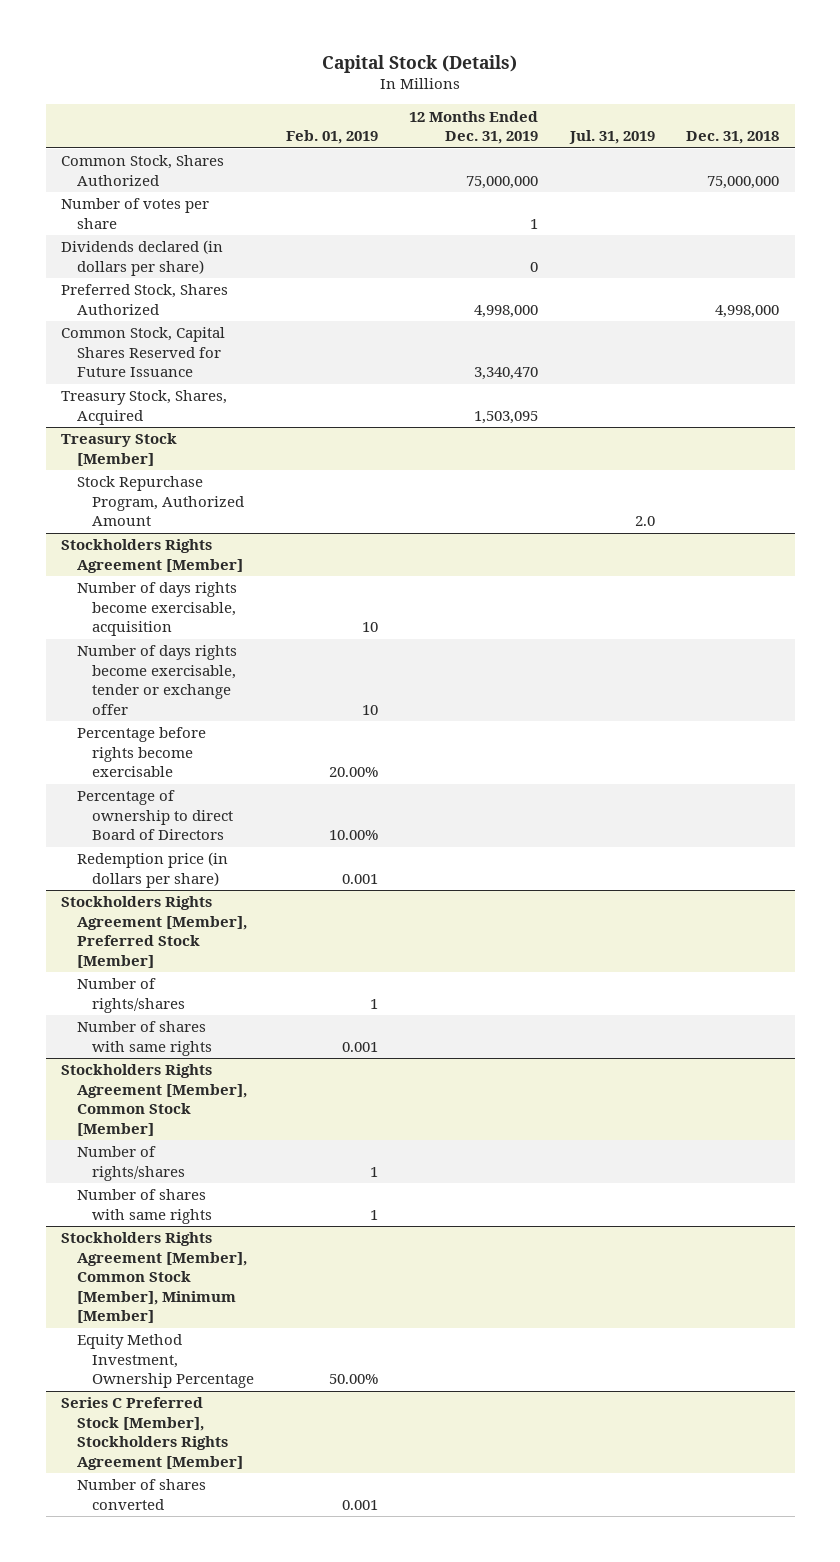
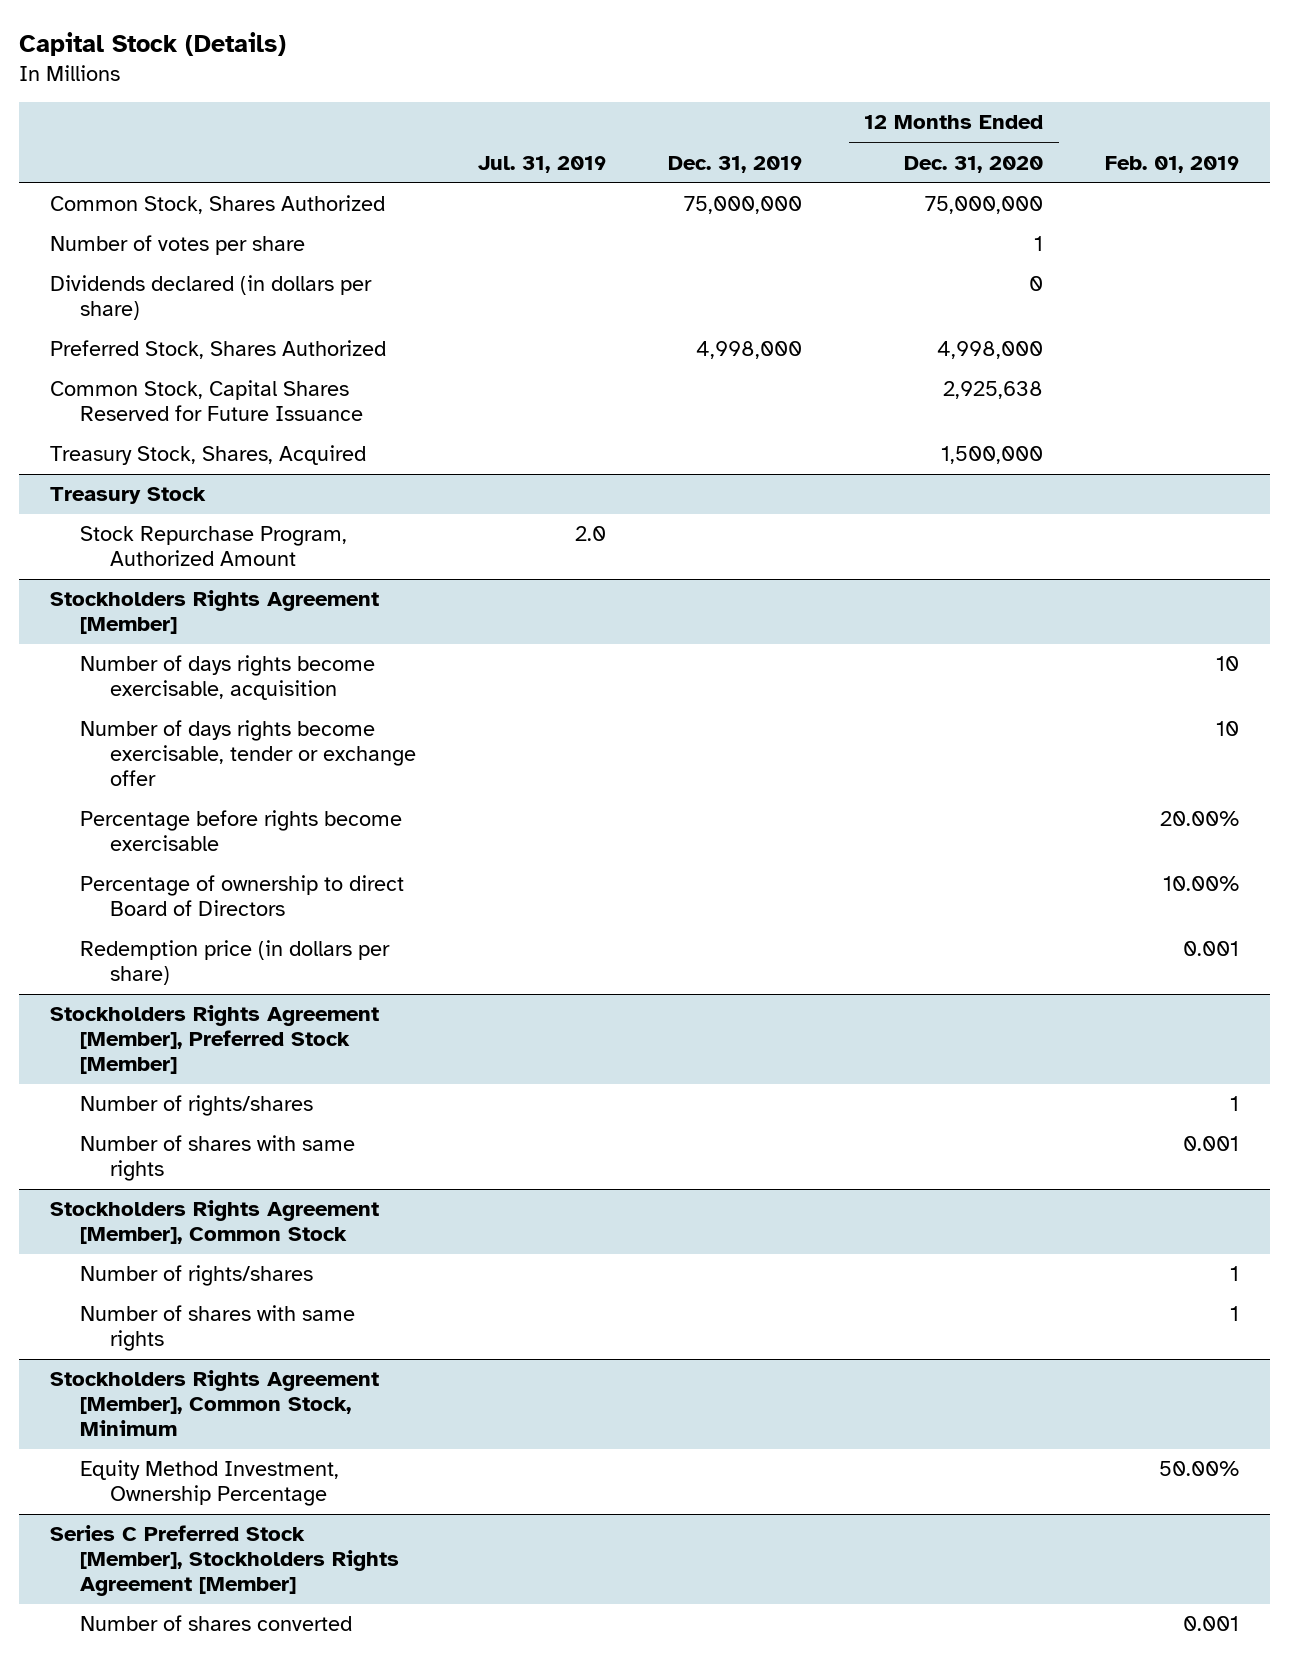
- | Feb. 01, 2019 | 12 Months Ended Dec. 31, 2019 | Jul. 31, 2019 | Dec. 31, 2018
+ | Jul. 31, 2019 | Dec. 31, 2019 | 12 Months Ended Dec. 31, 2020 | Feb. 01, 2019
- Treasury Stock [Member]
+ Treasury Stock
- Stockholders Rights Agreement [Member], Common Stock [Member]
+ Stockholders Rights Agreement [Member], Common Stock
- Stockholders Rights Agreement [Member], Common Stock [Member], Minimum [Member]
+ Stockholders Rights Agreement [Member], Common Stock, Minimum

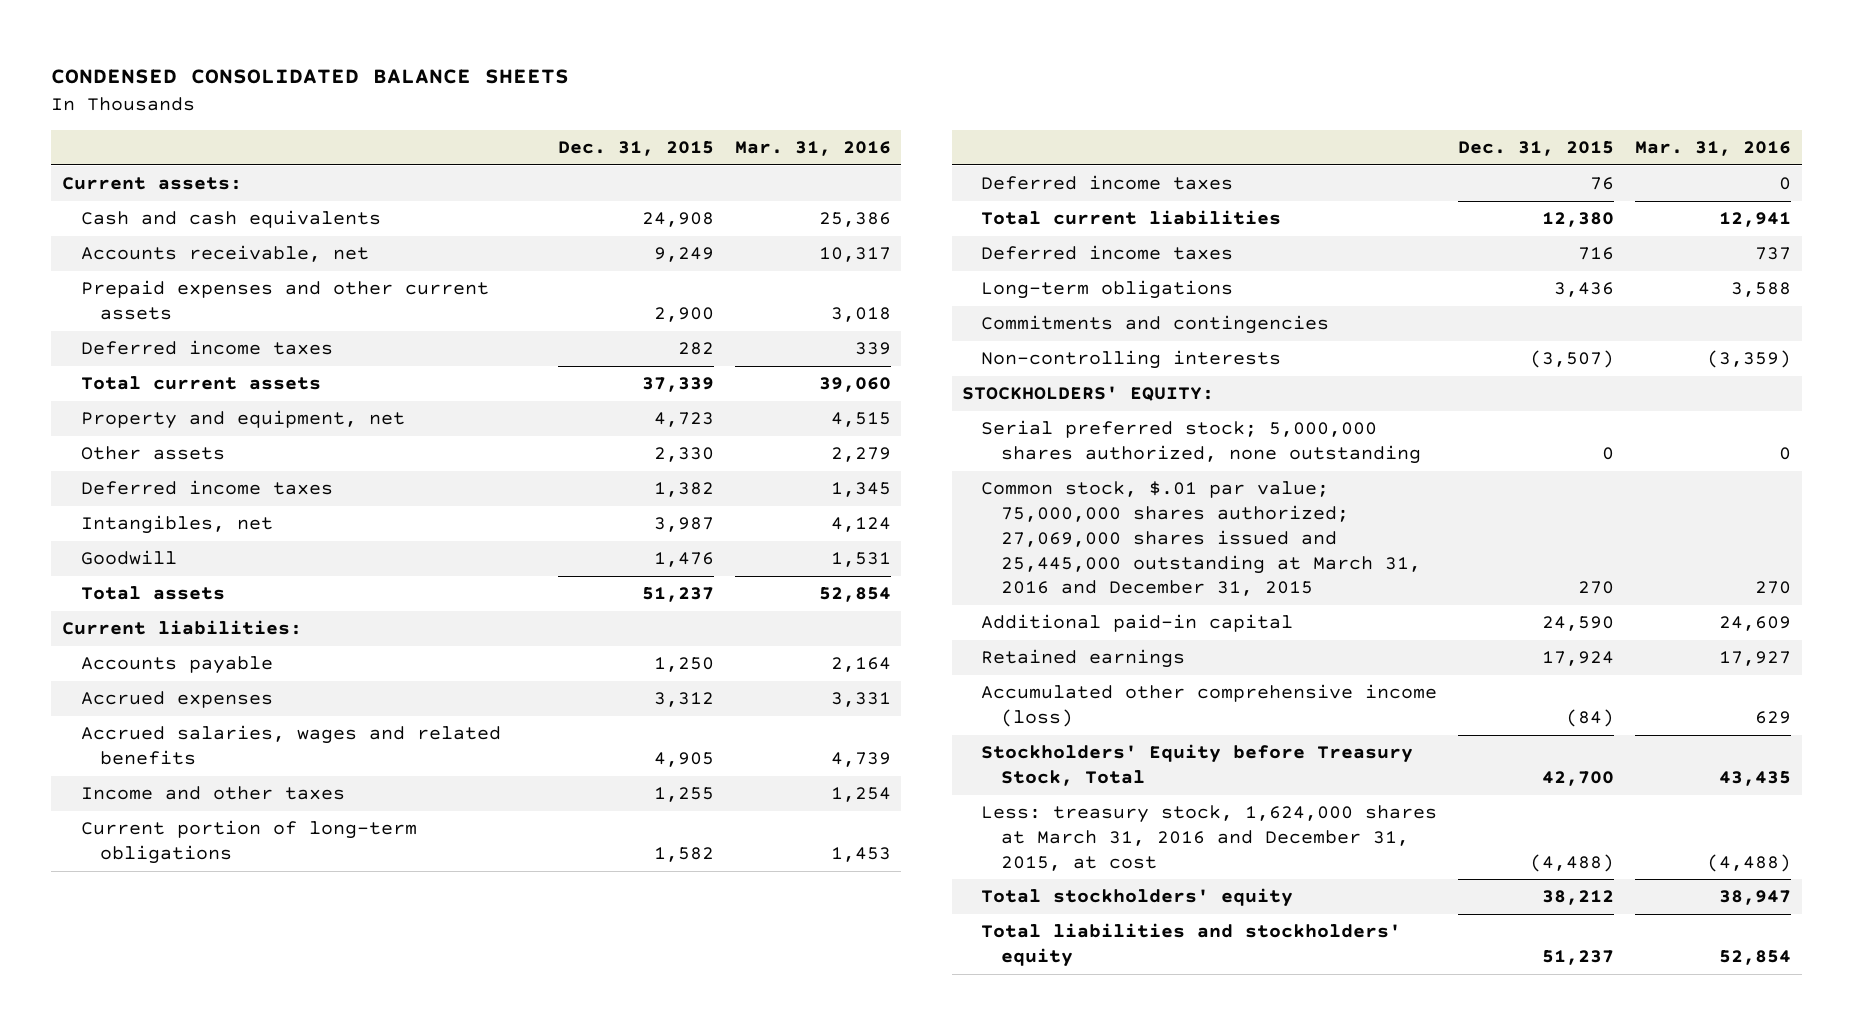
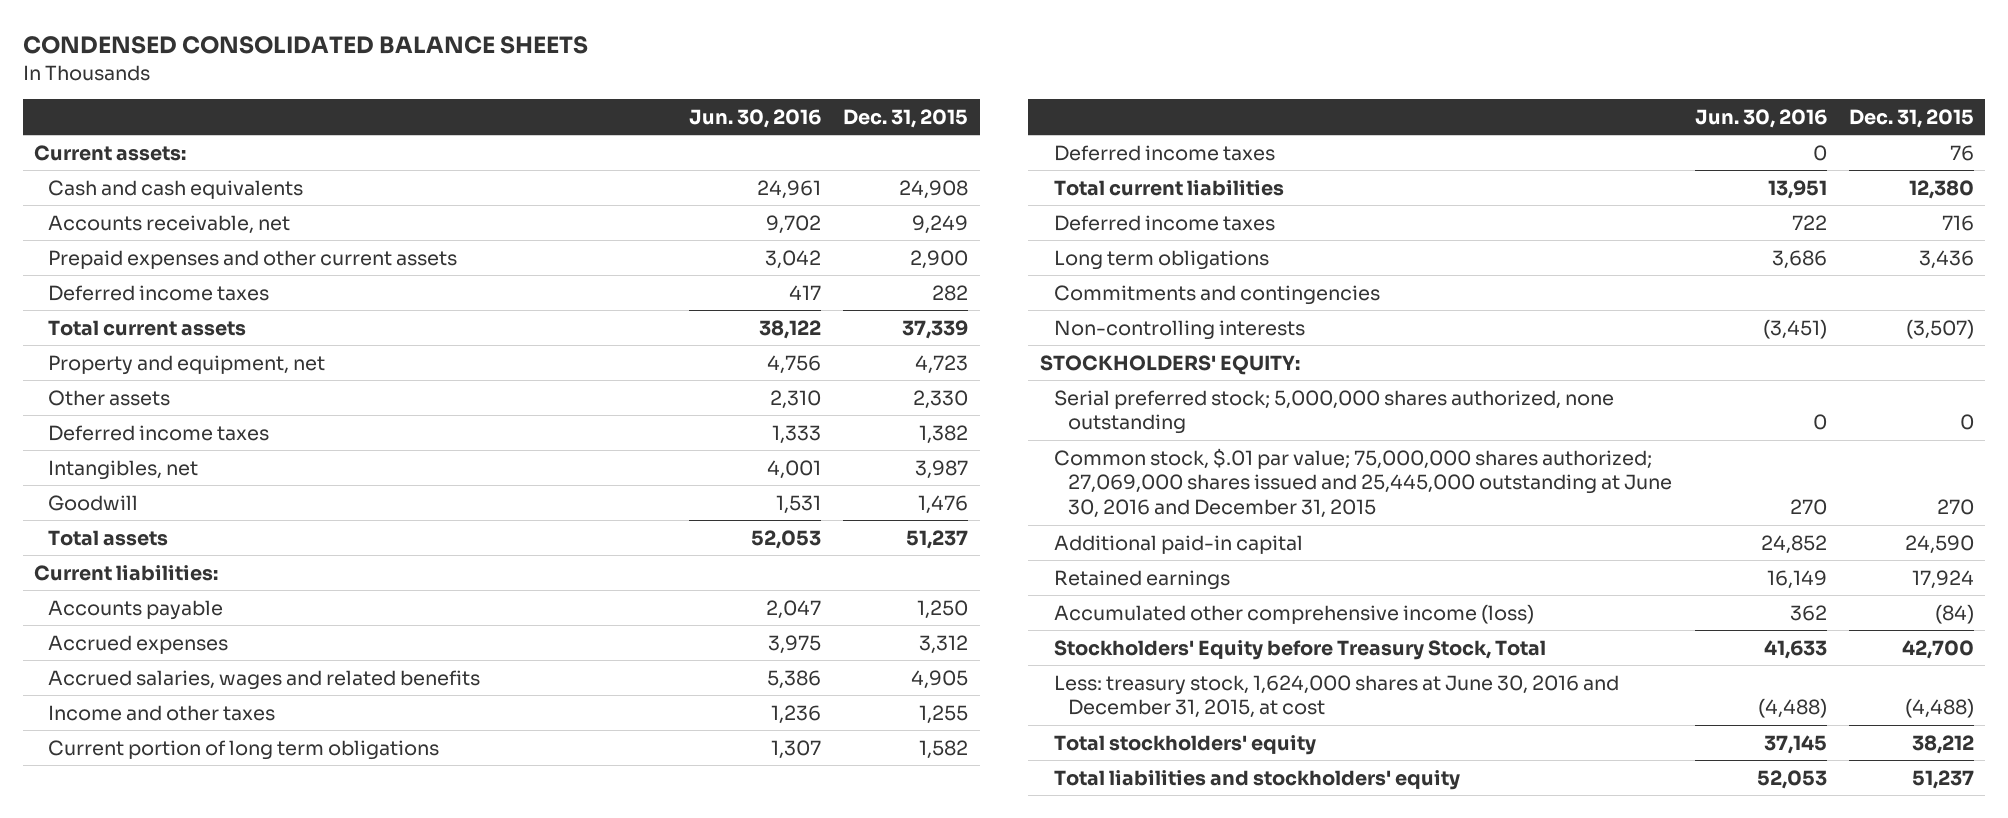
- | Dec. 31, 2015 | Mar. 31, 2016
+ | Jun. 30, 2016 | Dec. 31, 2015
- Current portion of long-term obligations | 1,582 | 1,453
+ Current portion of long term obligations | 1,307 | 1,582
- Long-term obligations | 3,436 | 3,588
+ Long term obligations | 3,686 | 3,436
- Common stock, $.01 par value; 75,000,000 shares authorized; 27,069,000 shares issued and 25,445,000 outstanding at March 31, 2016 and December 31, 2015 | 270 | 270
+ Common stock, $.01 par value; 75,000,000 shares authorized; 27,069,000 shares issued and 25,445,000 outstanding at June 30, 2016 and December 31, 2015 | 270 | 270
- Less: treasury stock, 1,624,000 shares at March 31, 2016 and December 31, 2015, at cost | (4,488) | (4,488)
+ Less: treasury stock, 1,624,000 shares at June 30, 2016 and December 31, 2015, at cost | (4,488) | (4,488)

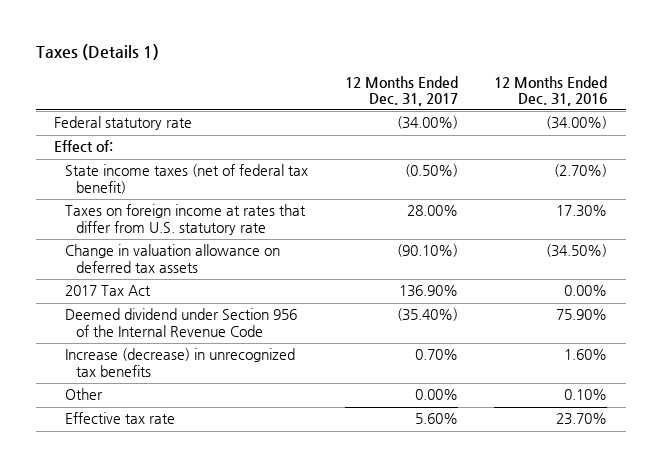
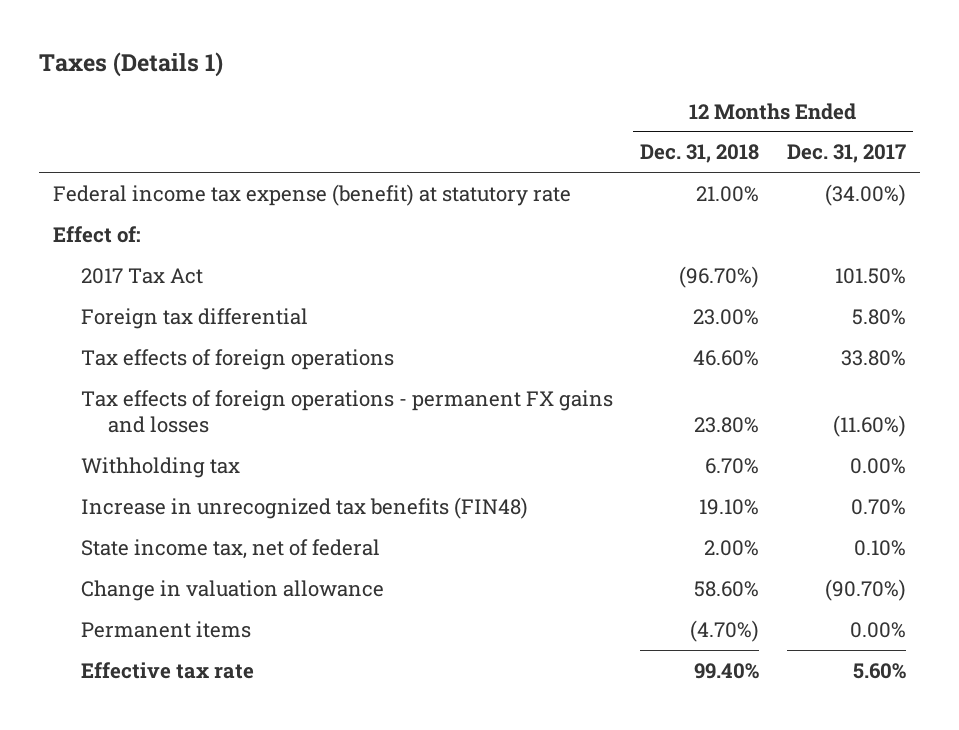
- | 12 Months Ended Dec. 31, 2017 | 12 Months Ended Dec. 31, 2016
+ | 12 Months Ended Dec. 31, 2018 | 12 Months Ended Dec. 31, 2017
- Federal statutory rate | (34.00%) | (34.00%)
+ Federal income tax expense (benefit) at statutory rate | 21.00% | (34.00%)
- State income taxes (net of federal tax benefit) | (0.50%) | (2.70%)
- Taxes on foreign income at rates that differ from U.S. statutory rate | 28.00% | 17.30%
- Change in valuation allowance on deferred tax assets | (90.10%) | (34.50%)
- 2017 Tax Act | 136.90% | 0.00%
- Deemed dividend under Section 956 of the Internal Revenue Code | (35.40%) | 75.90%
- Increase (decrease) in unrecognized tax benefits | 0.70% | 1.60%
- Other | 0.00% | 0.10%
+ 2017 Tax Act | (96.70%) | 101.50%
+ Foreign tax differential | 23.00% | 5.80%
+ Tax effects of foreign operations | 46.60% | 33.80%
+ Tax effects of foreign operations - permanent FX gains and losses | 23.80% | (11.60%)
+ Withholding tax | 6.70% | 0.00%
+ Increase in unrecognized tax benefits (FIN48) | 19.10% | 0.70%
+ State income tax, net of federal | 2.00% | 0.10%
+ Change in valuation allowance | 58.60% | (90.70%)
+ Permanent items | (4.70%) | 0.00%

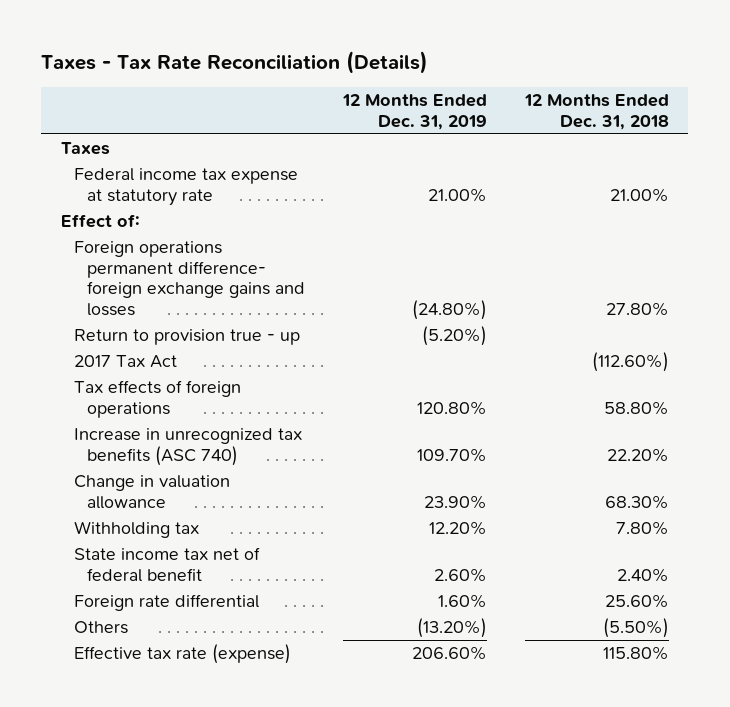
- Taxes (Details 1)
+ Taxes - Tax Rate Reconciliation (Details)
- | 12 Months Ended Dec. 31, 2018 | 12 Months Ended Dec. 31, 2017
+ | 12 Months Ended Dec. 31, 2019 | 12 Months Ended Dec. 31, 2018
- Federal income tax expense (benefit) at statutory rate | 21.00% | (34.00%)
+ Taxes
+ Federal income tax expense at statutory rate | 21.00% | 21.00%
- 2017 Tax Act | (96.70%) | 101.50%
- Foreign tax differential | 23.00% | 5.80%
- Tax effects of foreign operations | 46.60% | 33.80%
- Tax effects of foreign operations - permanent FX gains and losses | 23.80% | (11.60%)
- Withholding tax | 6.70% | 0.00%
- Increase in unrecognized tax benefits (FIN48) | 19.10% | 0.70%
- State income tax, net of federal | 2.00% | 0.10%
- Change in valuation allowance | 58.60% | (90.70%)
- Permanent items | (4.70%) | 0.00%
- Effective tax rate | 99.40% | 5.60%
+ Foreign operations permanent difference- foreign exchange gains and losses | (24.80%) | 27.80%
+ Return to provision true - up | (5.20%) |
+ 2017 Tax Act | | (112.60%)
+ Tax effects of foreign operations | 120.80% | 58.80%
+ Increase in unrecognized tax benefits (ASC 740) | 109.70% | 22.20%
+ Change in valuation allowance | 23.90% | 68.30%
+ Withholding tax | 12.20% | 7.80%
+ State income tax net of federal benefit | 2.60% | 2.40%
+ Foreign rate differential | 1.60% | 25.60%
+ Others | (13.20%) | (5.50%)
+ Effective tax rate (expense) | 206.60% | 115.80%

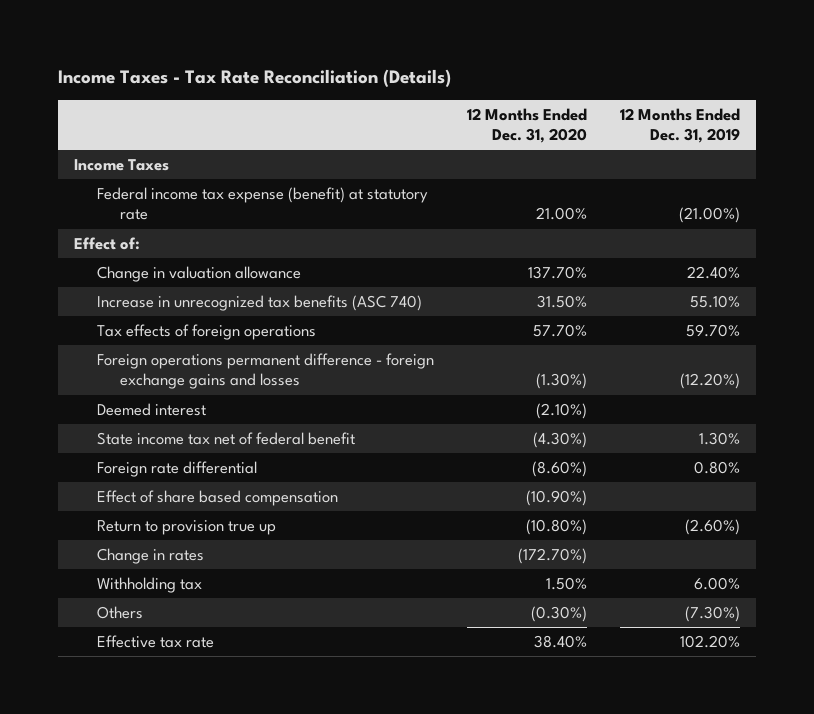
- Taxes - Tax Rate Reconciliation (Details)
+ Income Taxes - Tax Rate Reconciliation (Details)
- | 12 Months Ended Dec. 31, 2019 | 12 Months Ended Dec. 31, 2018
+ | 12 Months Ended Dec. 31, 2020 | 12 Months Ended Dec. 31, 2019
- Taxes
- Federal income tax expense at statutory rate | 21.00% | 21.00%
+ Income Taxes
+ Federal income tax expense (benefit) at statutory rate | 21.00% | (21.00%)
- Foreign operations permanent difference- foreign exchange gains and losses | (24.80%) | 27.80%
- Return to provision true - up | (5.20%) |
- 2017 Tax Act | | (112.60%)
- Tax effects of foreign operations | 120.80% | 58.80%
- Increase in unrecognized tax benefits (ASC 740) | 109.70% | 22.20%
- Change in valuation allowance | 23.90% | 68.30%
- Withholding tax | 12.20% | 7.80%
- State income tax net of federal benefit | 2.60% | 2.40%
- Foreign rate differential | 1.60% | 25.60%
- Others | (13.20%) | (5.50%)
- Effective tax rate (expense) | 206.60% | 115.80%
+ Change in valuation allowance | 137.70% | 22.40%
+ Increase in unrecognized tax benefits (ASC 740) | 31.50% | 55.10%
+ Tax effects of foreign operations | 57.70% | 59.70%
+ Foreign operations permanent difference - foreign exchange gains and losses | (1.30%) | (12.20%)
+ Deemed interest | (2.10%) |
+ State income tax net of federal benefit | (4.30%) | 1.30%
+ Foreign rate differential | (8.60%) | 0.80%
+ Effect of share based compensation | (10.90%) |
+ Return to provision true up | (10.80%) | (2.60%)
+ Change in rates | (172.70%) |
+ Withholding tax | 1.50% | 6.00%
+ Others | (0.30%) | (7.30%)
+ Effective tax rate | 38.40% | 102.20%

